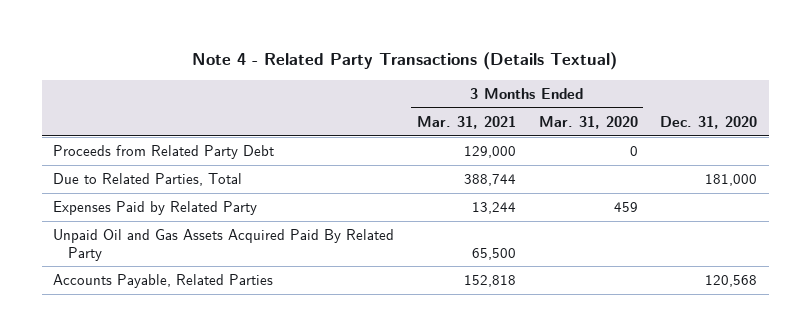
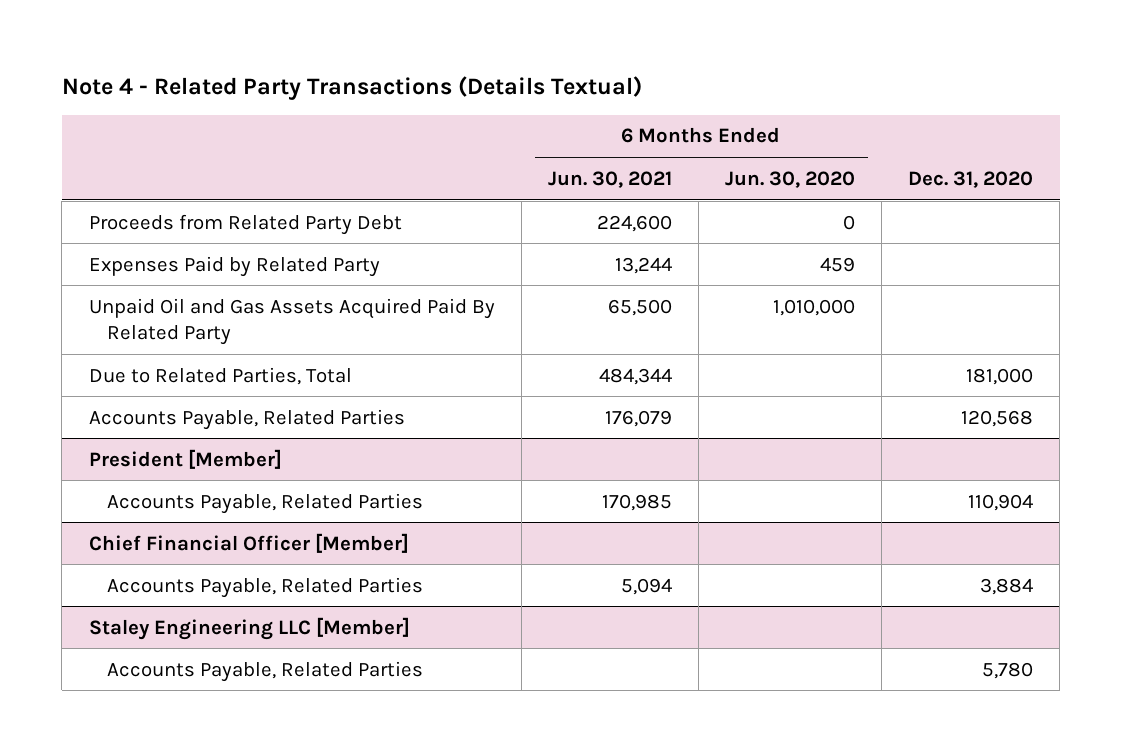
- | 3 Months Ended Mar. 31, 2021 | 3 Months Ended Mar. 31, 2020 | Dec. 31, 2020
+ | 6 Months Ended Jun. 30, 2021 | 6 Months Ended Jun. 30, 2020 | Dec. 31, 2020
moved down: Due to Related Parties, Total | 484,344 | | 181,000
+ President [Member]
+ Accounts Payable, Related Parties | 170,985 | | 110,904
+ Chief Financial Officer [Member]
+ Accounts Payable, Related Parties | 5,094 | | 3,884
+ Staley Engineering LLC [Member]
+ Accounts Payable, Related Parties | | | 5,780

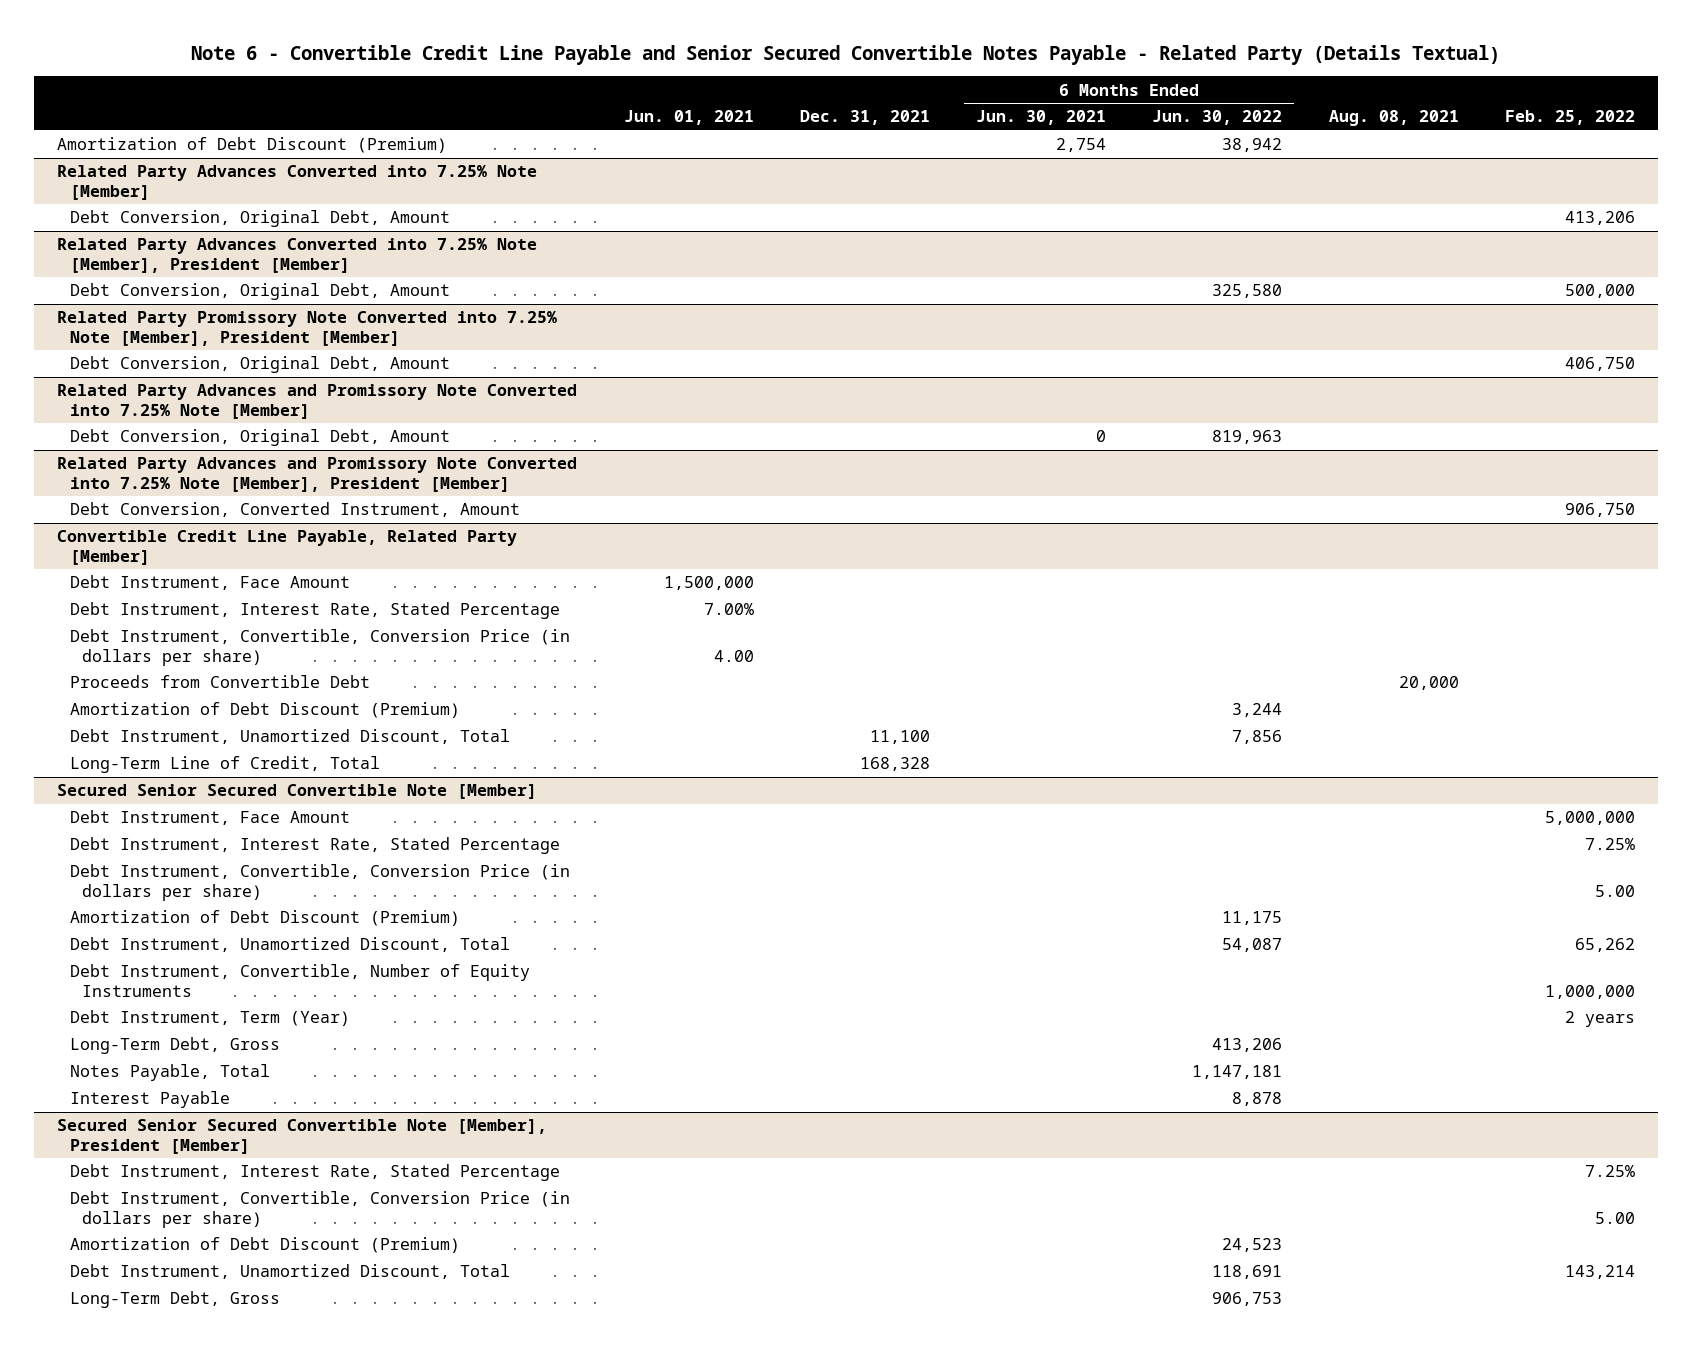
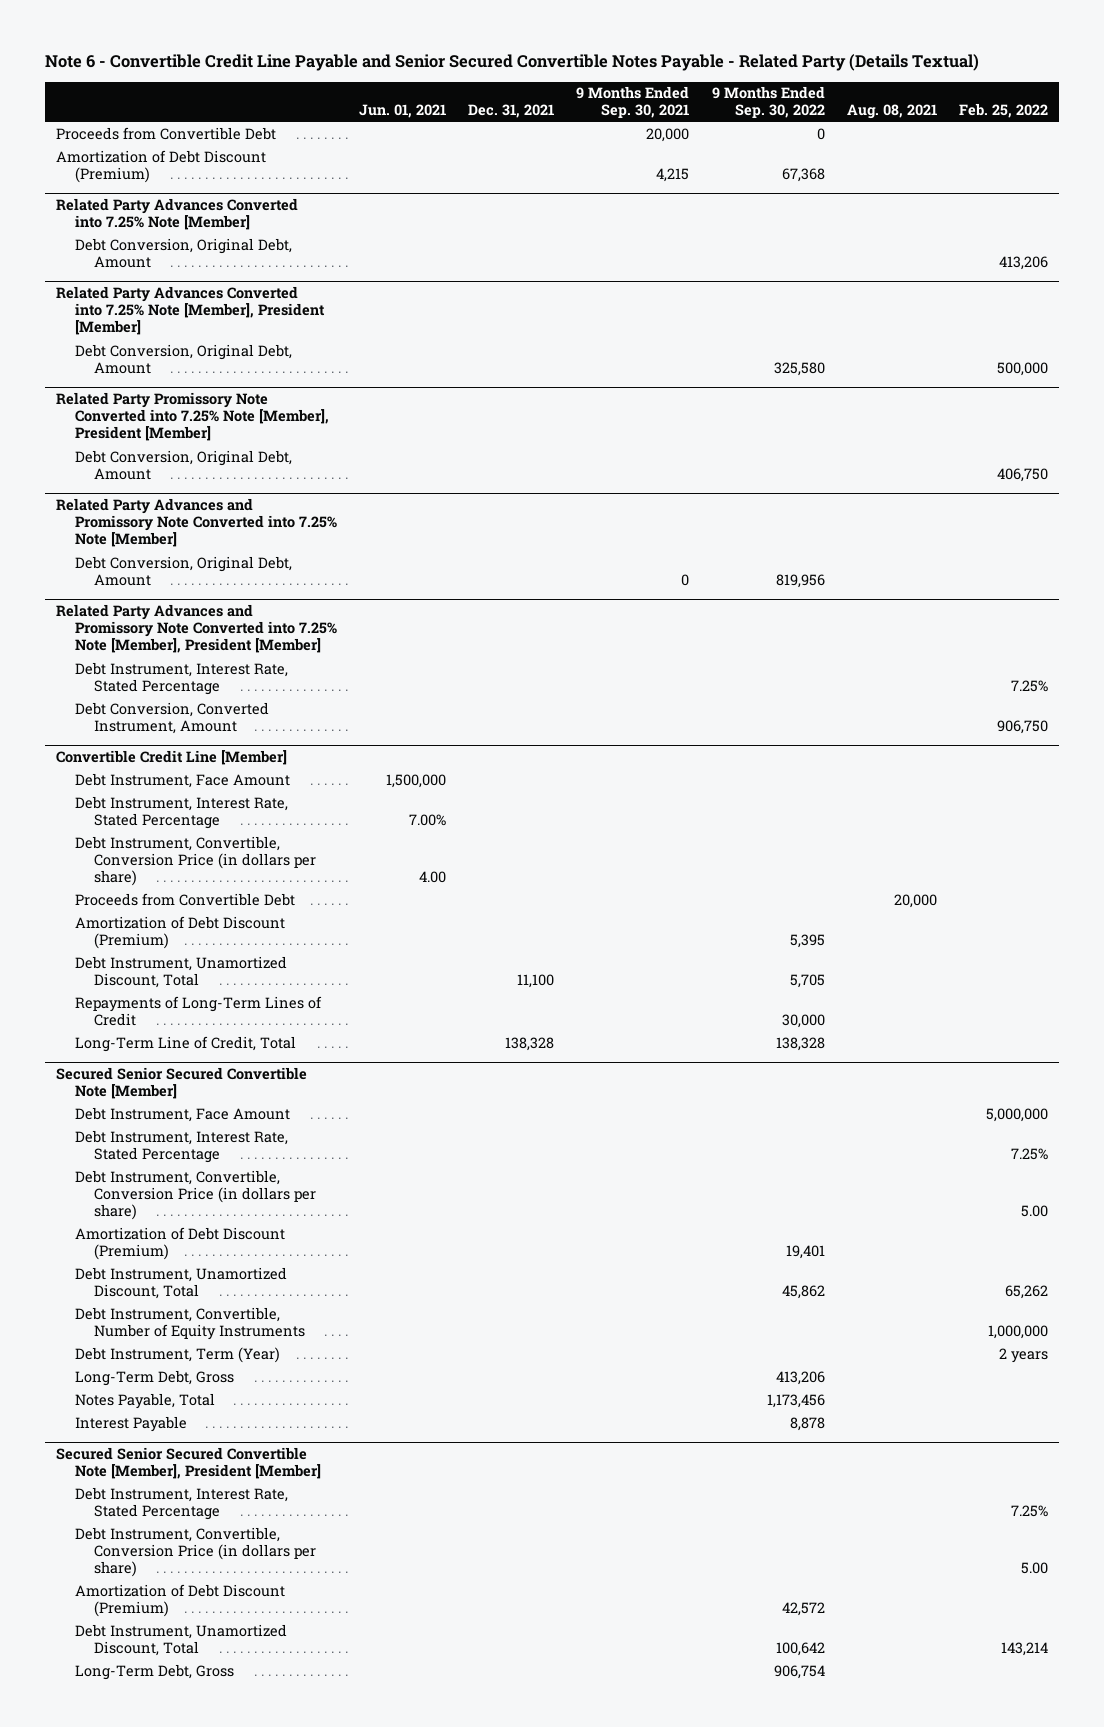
- | Jun. 01, 2021 | Dec. 31, 2021 | 6 Months Ended Jun. 30, 2021 | 6 Months Ended Jun. 30, 2022 | Aug. 08, 2021 | Feb. 25, 2022
+ | Jun. 01, 2021 | Dec. 31, 2021 | 9 Months Ended Sep. 30, 2021 | 9 Months Ended Sep. 30, 2022 | Aug. 08, 2021 | Feb. 25, 2022
+ Proceeds from Convertible Debt | | | 20,000 | 0 | |
@ Related Party Advances and Promissory Note Converted into 7.25% Note [Member], President [Member]
+ Debt Instrument, Interest Rate, Stated Percentage | | | | | | 7.25%
- Convertible Credit Line Payable, Related Party [Member]
+ Convertible Credit Line [Member]
- Long-Term Line of Credit, Total | | 168,328 | | | |
+ Repayments of Long-Term Lines of Credit | | | | 30,000 | |
+ Long-Term Line of Credit, Total | | 138,328 | | 138,328 | |

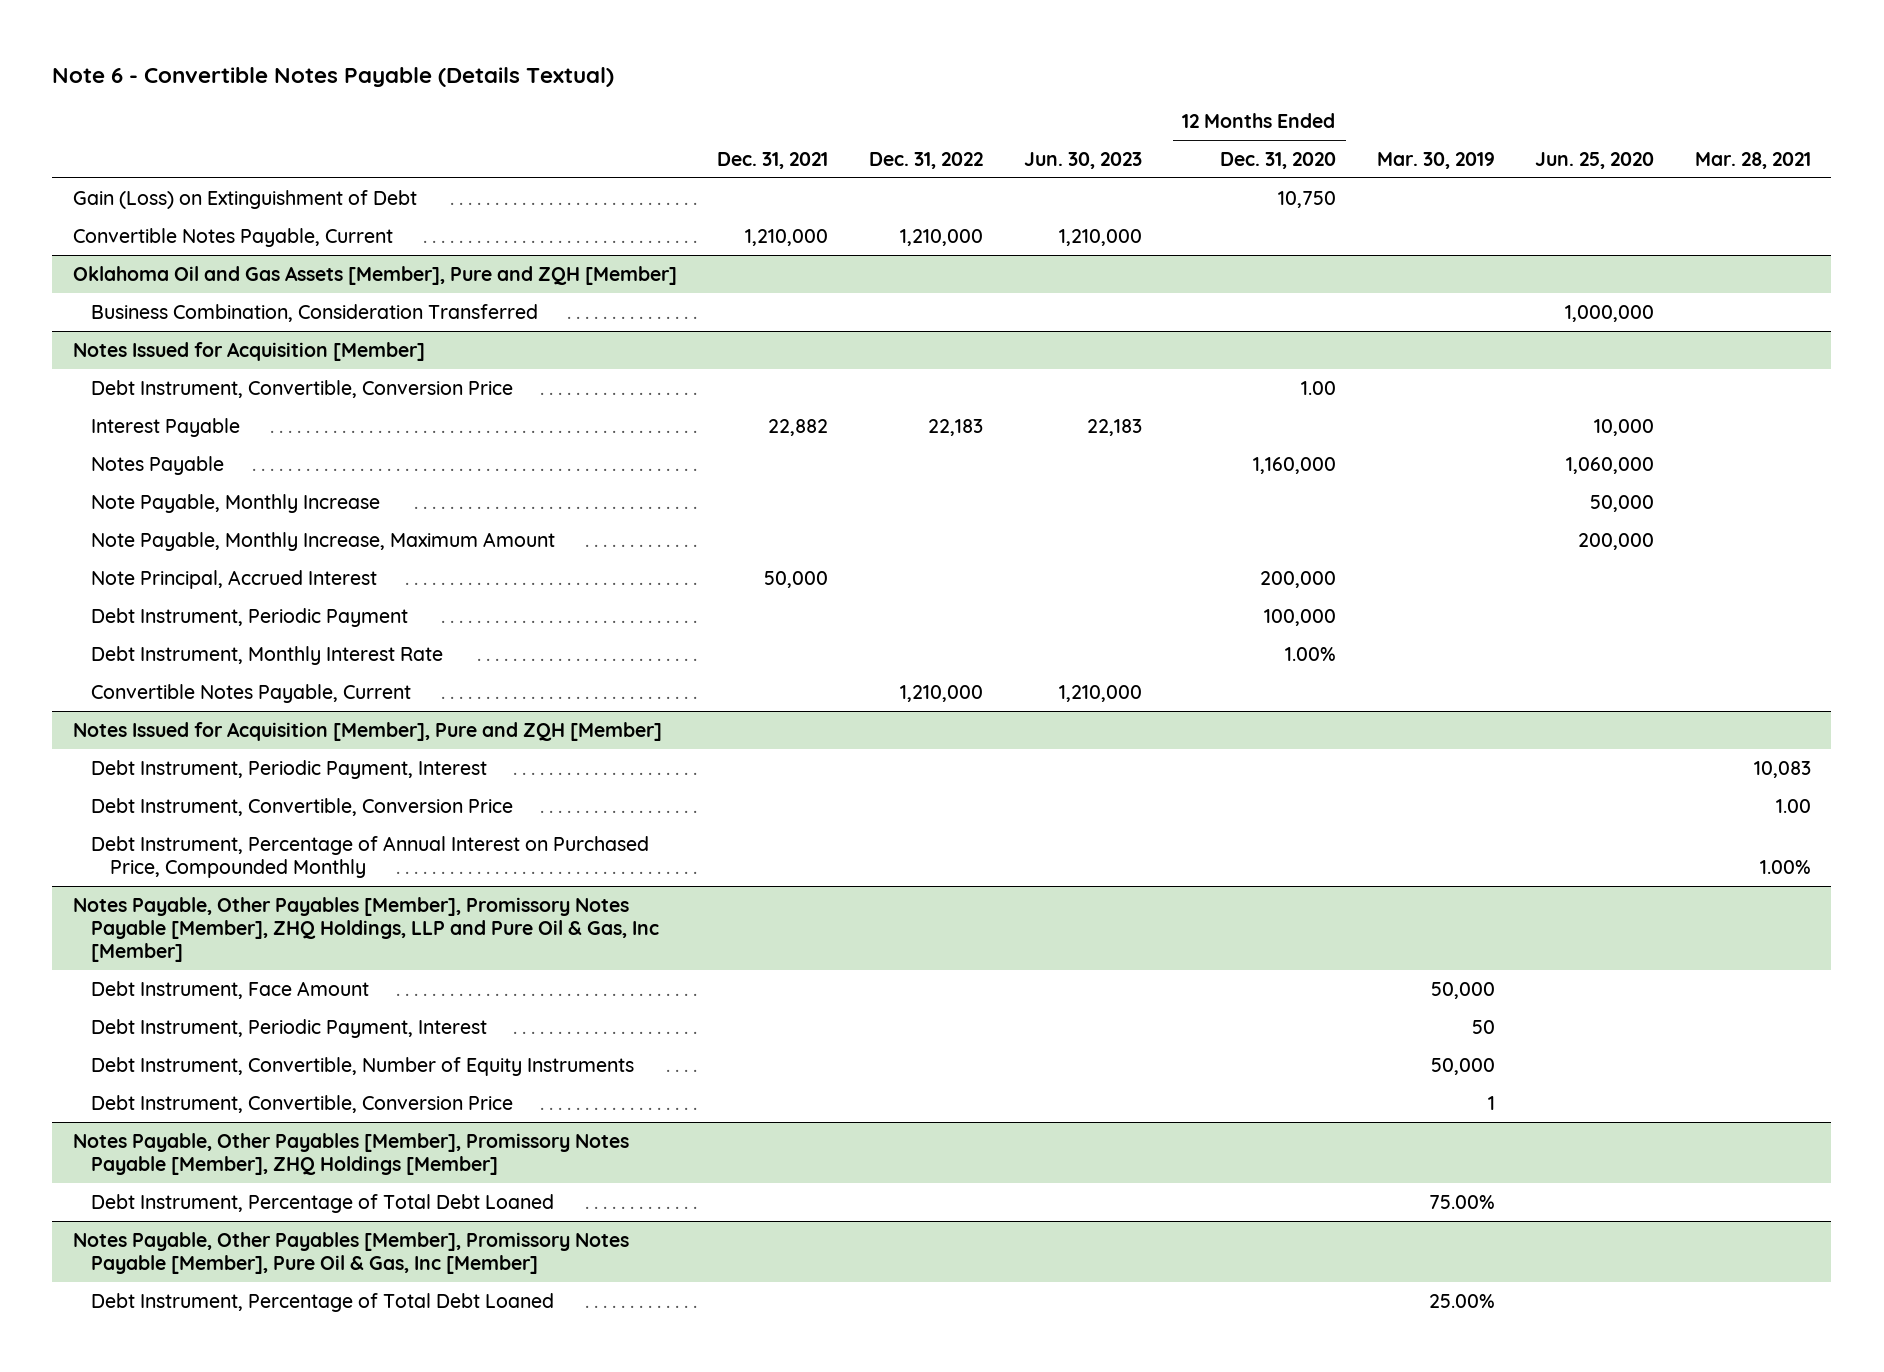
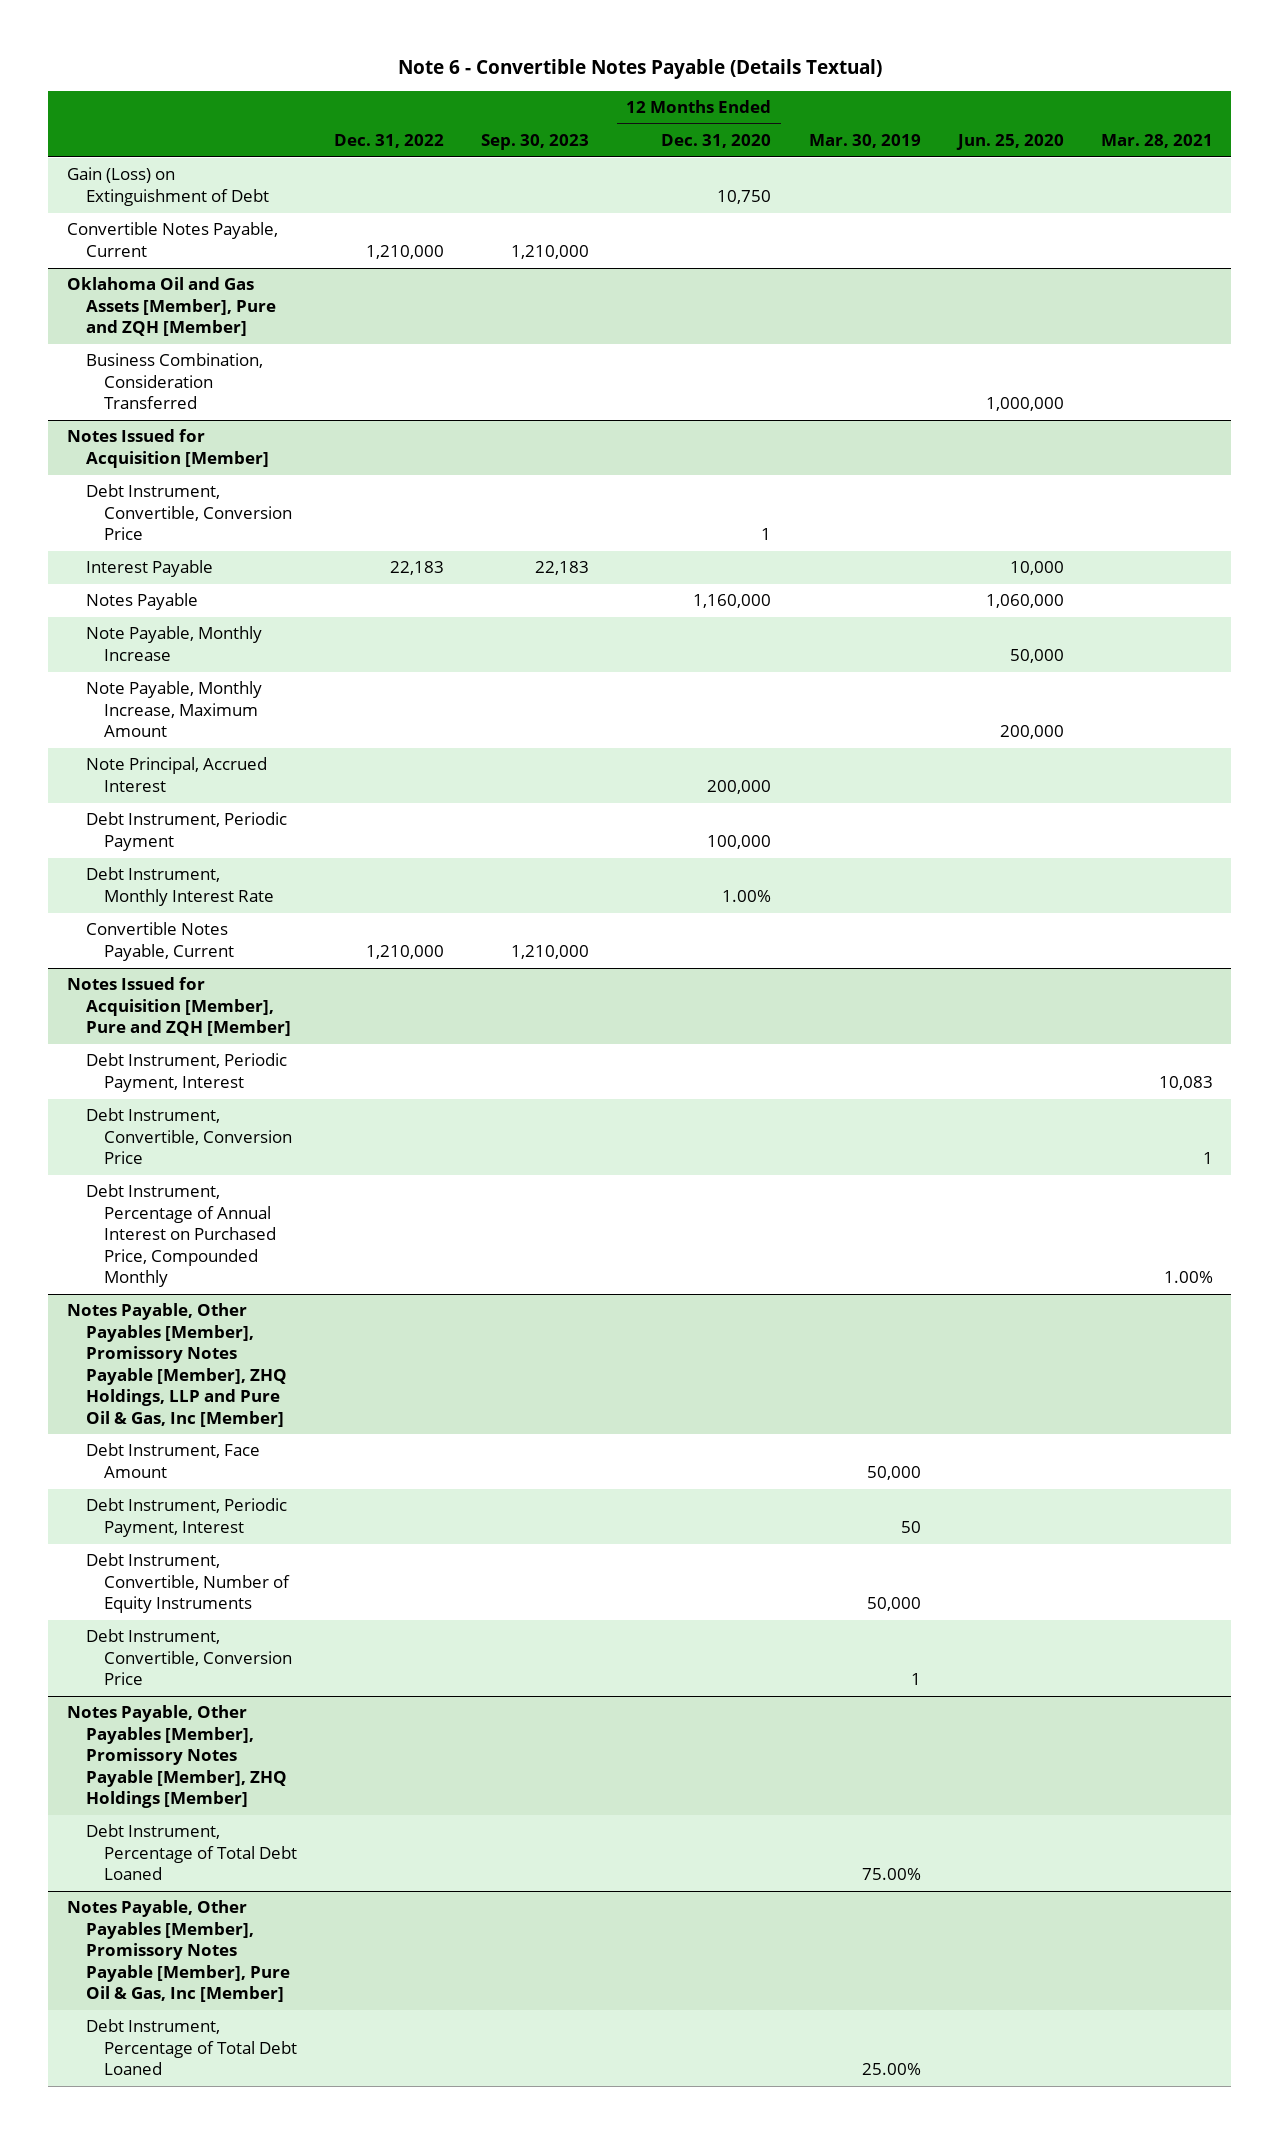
- | Dec. 31, 2021 | Dec. 31, 2022 | Jun. 30, 2023 | 12 Months Ended Dec. 31, 2020 | Mar. 30, 2019 | Jun. 25, 2020 | Mar. 28, 2021
+ | Dec. 31, 2022 | Sep. 30, 2023 | 12 Months Ended Dec. 31, 2020 | Mar. 30, 2019 | Jun. 25, 2020 | Mar. 28, 2021
@ Notes Issued for Acquisition [Member]
- Debt Instrument, Convertible, Conversion Price | | | | 1.00 | | |
+ Debt Instrument, Convertible, Conversion Price | | | 1 | | |
@ Notes Issued for Acquisition [Member], Pure and ZQH [Member]
- Debt Instrument, Convertible, Conversion Price | | | | | | | 1.00
+ Debt Instrument, Convertible, Conversion Price | | | | | | 1

